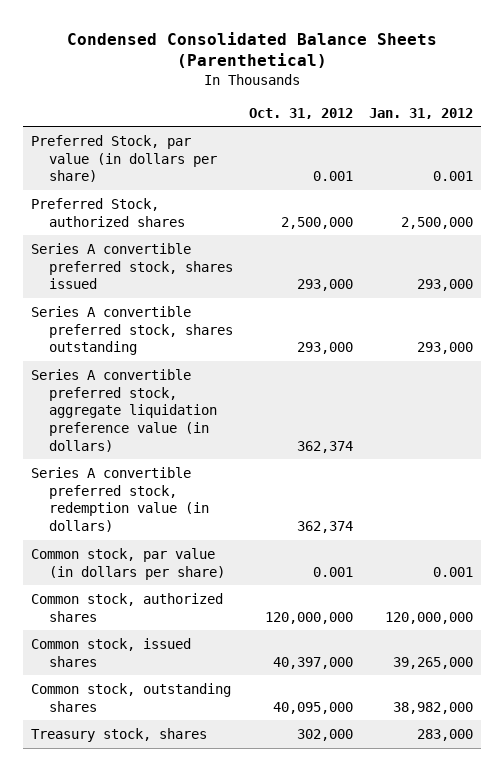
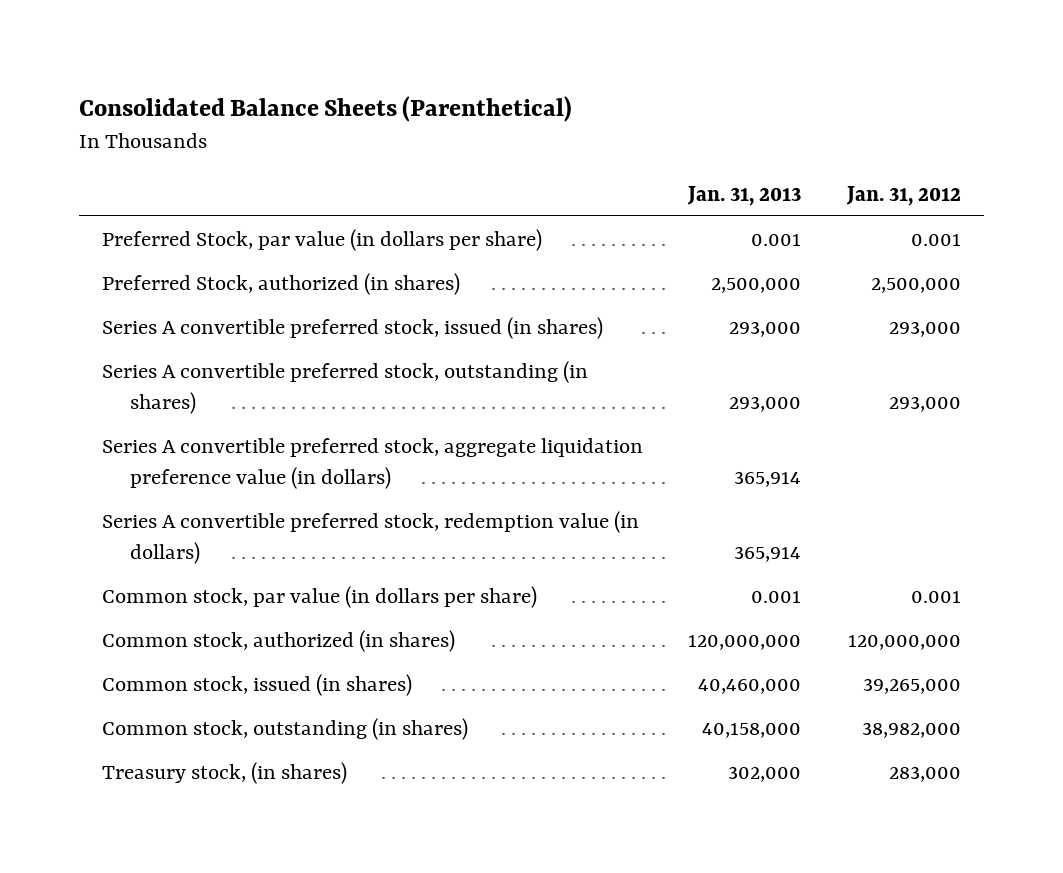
- Condensed Consolidated Balance Sheets (Parenthetical)
+ Consolidated Balance Sheets (Parenthetical)
- | Oct. 31, 2012 | Jan. 31, 2012
+ | Jan. 31, 2013 | Jan. 31, 2012
- Preferred Stock, authorized shares | 2,500,000 | 2,500,000
- Series A convertible preferred stock, shares issued | 293,000 | 293,000
- Series A convertible preferred stock, shares outstanding | 293,000 | 293,000
+ Preferred Stock, authorized (in shares) | 2,500,000 | 2,500,000
+ Series A convertible preferred stock, issued (in shares) | 293,000 | 293,000
+ Series A convertible preferred stock, outstanding (in shares) | 293,000 | 293,000
- Common stock, authorized shares | 120,000,000 | 120,000,000
- Common stock, issued shares | 40,397,000 | 39,265,000
- Common stock, outstanding shares | 40,095,000 | 38,982,000
- Treasury stock, shares | 302,000 | 283,000
+ Common stock, authorized (in shares) | 120,000,000 | 120,000,000
+ Common stock, issued (in shares) | 40,460,000 | 39,265,000
+ Common stock, outstanding (in shares) | 40,158,000 | 38,982,000
+ Treasury stock, (in shares) | 302,000 | 283,000

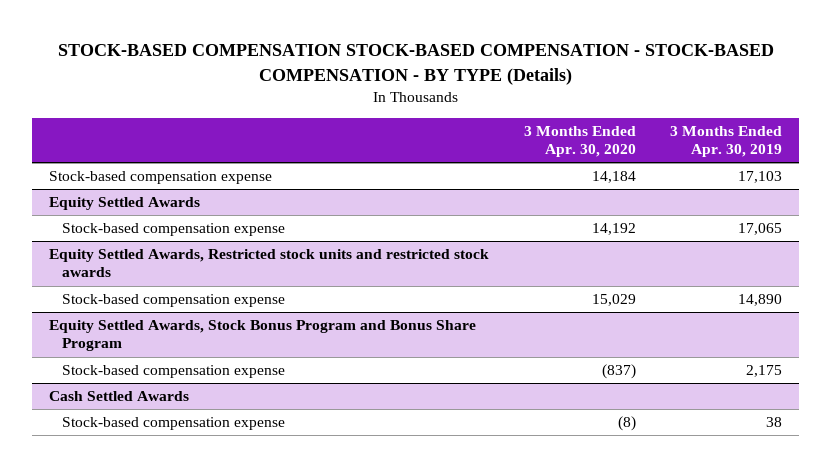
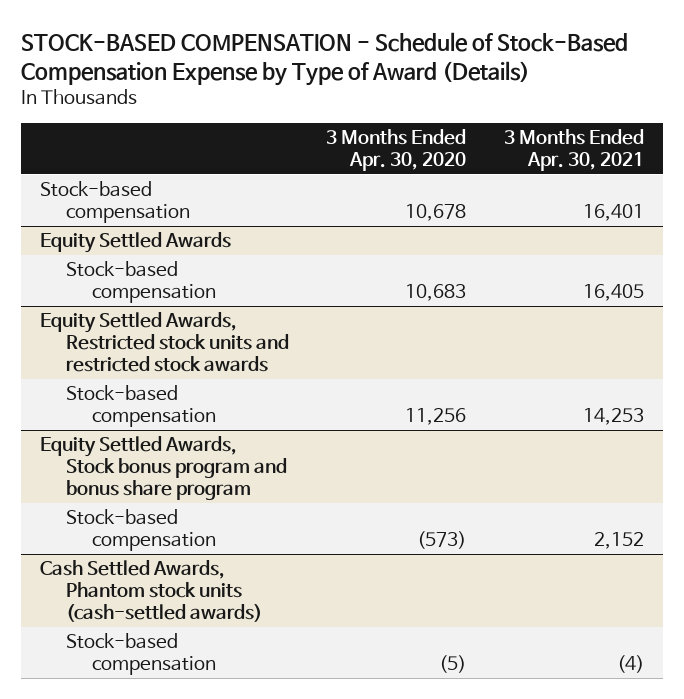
- STOCK-BASED COMPENSATION STOCK-BASED COMPENSATION - STOCK-BASED COMPENSATION - BY TYPE (Details)
+ STOCK-BASED COMPENSATION - Schedule of Stock-Based Compensation Expense by Type of Award (Details)
- | 3 Months Ended Apr. 30, 2020 | 3 Months Ended Apr. 30, 2019
+ | 3 Months Ended Apr. 30, 2020 | 3 Months Ended Apr. 30, 2021
- Stock-based compensation expense | 14,184 | 17,103
+ Stock-based compensation | 10,678 | 16,401
@ Equity Settled Awards
- Stock-based compensation expense | 14,192 | 17,065
+ Stock-based compensation | 10,683 | 16,405
@ Equity Settled Awards, Restricted stock units and restricted stock awards
- Stock-based compensation expense | 15,029 | 14,890
- Equity Settled Awards, Stock Bonus Program and Bonus Share Program
- Stock-based compensation expense | (837) | 2,175
- Cash Settled Awards
- Stock-based compensation expense | (8) | 38
@ Equity Settled Awards, Restricted stock units and restricted stock awards
+ Stock-based compensation | 11,256 | 14,253
+ Equity Settled Awards, Stock bonus program and bonus share program
+ Stock-based compensation | (573) | 2,152
+ Cash Settled Awards, Phantom stock units (cash-settled awards)
+ Stock-based compensation | (5) | (4)

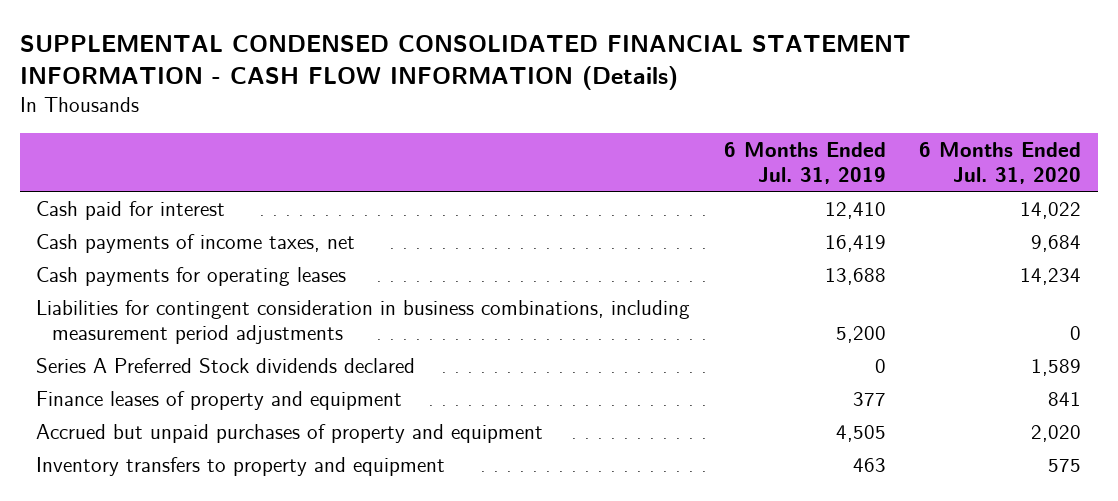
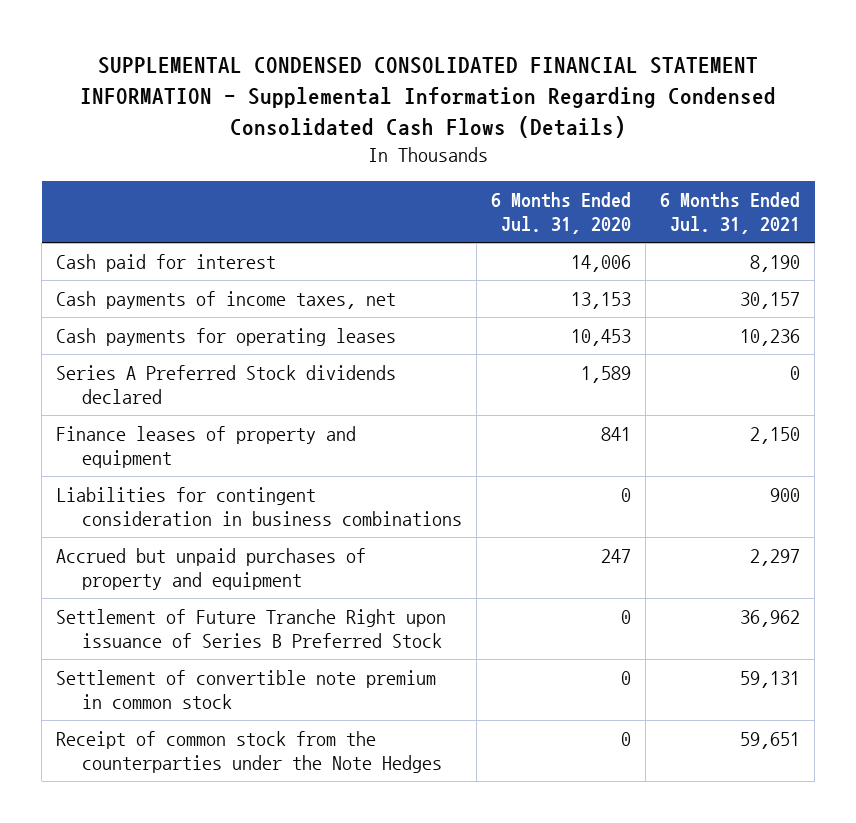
- SUPPLEMENTAL CONDENSED CONSOLIDATED FINANCIAL STATEMENT INFORMATION - CASH FLOW INFORMATION (Details)
+ SUPPLEMENTAL CONDENSED CONSOLIDATED FINANCIAL STATEMENT INFORMATION - Supplemental Information Regarding Condensed Consolidated Cash Flows (Details)
- | 6 Months Ended Jul. 31, 2019 | 6 Months Ended Jul. 31, 2020
+ | 6 Months Ended Jul. 31, 2020 | 6 Months Ended Jul. 31, 2021
- Cash paid for interest | 12,410 | 14,022
- Cash payments of income taxes, net | 16,419 | 9,684
- Cash payments for operating leases | 13,688 | 14,234
- Liabilities for contingent consideration in business combinations, including measurement period adjustments | 5,200 | 0
+ Cash paid for interest | 14,006 | 8,190
+ Cash payments of income taxes, net | 13,153 | 30,157
+ Cash payments for operating leases | 10,453 | 10,236
- Accrued but unpaid purchases of property and equipment | 4,505 | 2,020
- Inventory transfers to property and equipment | 463 | 575
+ Liabilities for contingent consideration in business combinations | 0 | 900
+ Accrued but unpaid purchases of property and equipment | 247 | 2,297
+ Settlement of Future Tranche Right upon issuance of Series B Preferred Stock | 0 | 36,962
+ Settlement of convertible note premium in common stock | 0 | 59,131
+ Receipt of common stock from the counterparties under the Note Hedges | 0 | 59,651

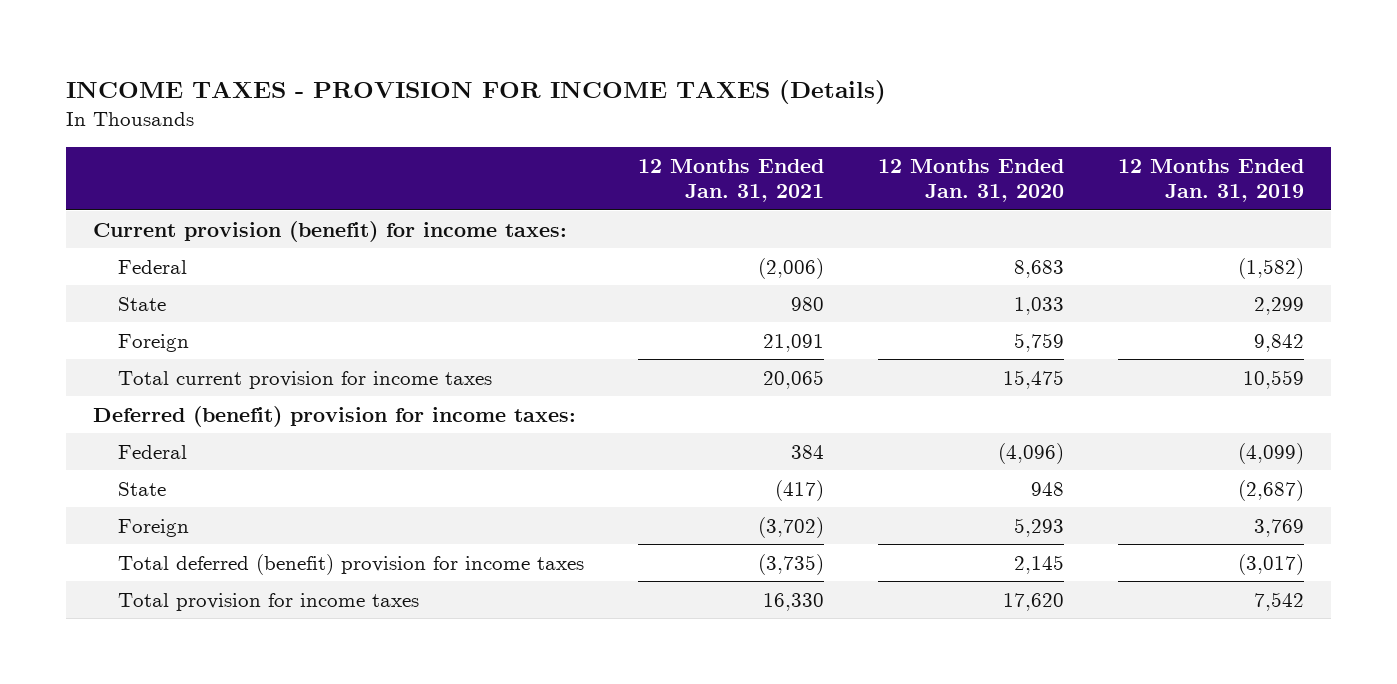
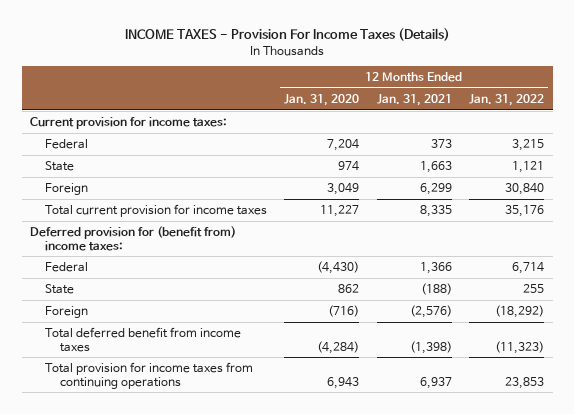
- INCOME TAXES - PROVISION FOR INCOME TAXES (Details)
+ INCOME TAXES - Provision For Income Taxes (Details)
- | 12 Months Ended Jan. 31, 2021 | 12 Months Ended Jan. 31, 2020 | 12 Months Ended Jan. 31, 2019
+ | 12 Months Ended Jan. 31, 2020 | 12 Months Ended Jan. 31, 2021 | 12 Months Ended Jan. 31, 2022
- Current provision (benefit) for income taxes:
- Federal | (2,006) | 8,683 | (1,582)
- State | 980 | 1,033 | 2,299
- Foreign | 21,091 | 5,759 | 9,842
- Total current provision for income taxes | 20,065 | 15,475 | 10,559
- Deferred (benefit) provision for income taxes:
- Federal | 384 | (4,096) | (4,099)
- State | (417) | 948 | (2,687)
- Foreign | (3,702) | 5,293 | 3,769
- Total deferred (benefit) provision for income taxes | (3,735) | 2,145 | (3,017)
- Total provision for income taxes | 16,330 | 17,620 | 7,542
+ Current provision for income taxes:
+ Federal | 7,204 | 373 | 3,215
+ State | 974 | 1,663 | 1,121
+ Foreign | 3,049 | 6,299 | 30,840
+ Total current provision for income taxes | 11,227 | 8,335 | 35,176
+ Deferred provision for (benefit from) income taxes:
+ Federal | (4,430) | 1,366 | 6,714
+ State | 862 | (188) | 255
+ Foreign | (716) | (2,576) | (18,292)
+ Total deferred benefit from income taxes | (4,284) | (1,398) | (11,323)
+ Total provision for income taxes from continuing operations | 6,943 | 6,937 | 23,853

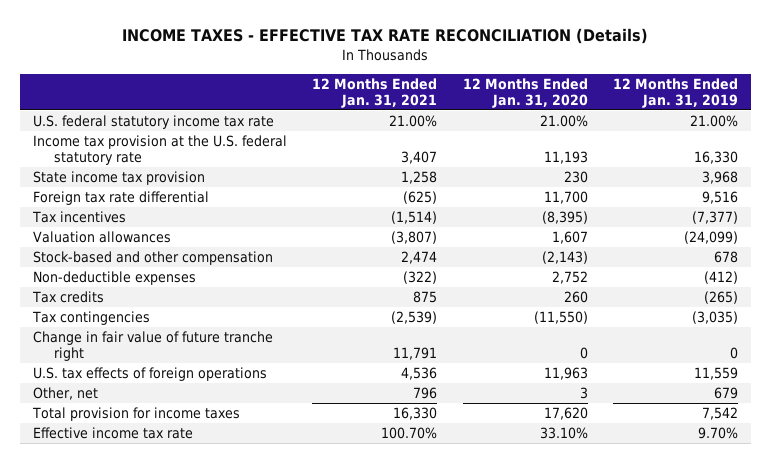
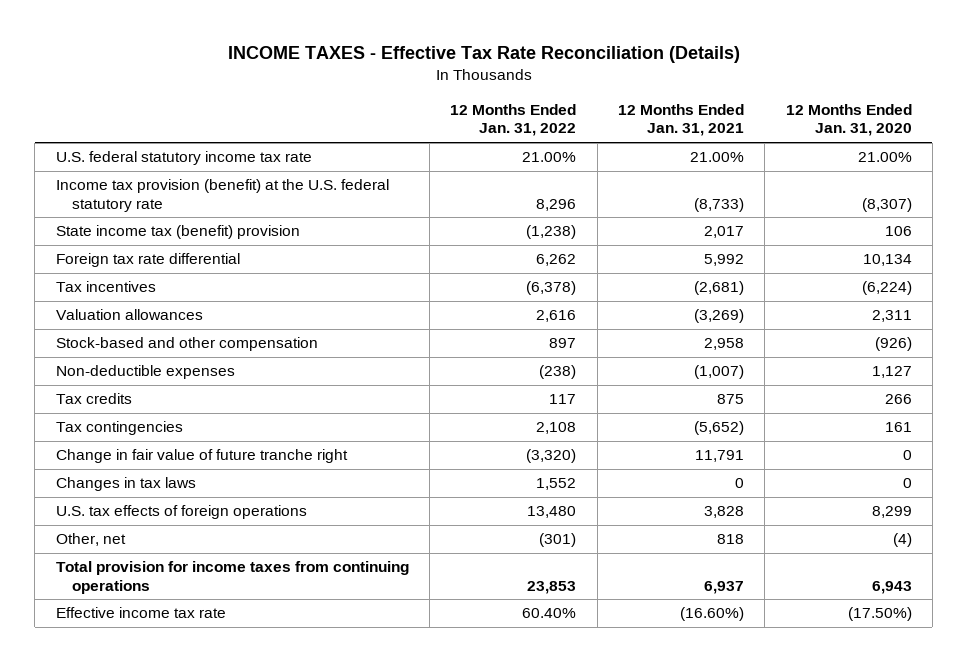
- INCOME TAXES - EFFECTIVE TAX RATE RECONCILIATION (Details)
+ INCOME TAXES - Effective Tax Rate Reconciliation (Details)
- | 12 Months Ended Jan. 31, 2021 | 12 Months Ended Jan. 31, 2020 | 12 Months Ended Jan. 31, 2019
+ | 12 Months Ended Jan. 31, 2022 | 12 Months Ended Jan. 31, 2021 | 12 Months Ended Jan. 31, 2020
- Income tax provision at the U.S. federal statutory rate | 3,407 | 11,193 | 16,330
- State income tax provision | 1,258 | 230 | 3,968
- Foreign tax rate differential | (625) | 11,700 | 9,516
- Tax incentives | (1,514) | (8,395) | (7,377)
- Valuation allowances | (3,807) | 1,607 | (24,099)
- Stock-based and other compensation | 2,474 | (2,143) | 678
- Non-deductible expenses | (322) | 2,752 | (412)
- Tax credits | 875 | 260 | (265)
- Tax contingencies | (2,539) | (11,550) | (3,035)
+ Income tax provision (benefit) at the U.S. federal statutory rate | 8,296 | (8,733) | (8,307)
+ State income tax (benefit) provision | (1,238) | 2,017 | 106
+ Foreign tax rate differential | 6,262 | 5,992 | 10,134
+ Tax incentives | (6,378) | (2,681) | (6,224)
+ Valuation allowances | 2,616 | (3,269) | 2,311
+ Stock-based and other compensation | 897 | 2,958 | (926)
+ Non-deductible expenses | (238) | (1,007) | 1,127
+ Tax credits | 117 | 875 | 266
+ Tax contingencies | 2,108 | (5,652) | 161
- U.S. tax effects of foreign operations | 4,536 | 11,963 | 11,559
- Other, net | 796 | 3 | 679
- Total provision for income taxes | 16,330 | 17,620 | 7,542
- Effective income tax rate | 100.70% | 33.10% | 9.70%
+ Changes in tax laws | 1,552 | 0 | 0
+ U.S. tax effects of foreign operations | 13,480 | 3,828 | 8,299
+ Other, net | (301) | 818 | (4)
+ Total provision for income taxes from continuing operations | 23,853 | 6,937 | 6,943
+ Effective income tax rate | 60.40% | (16.60%) | (17.50%)

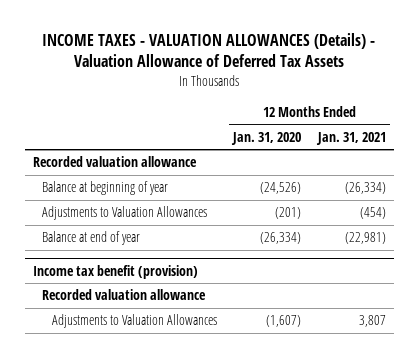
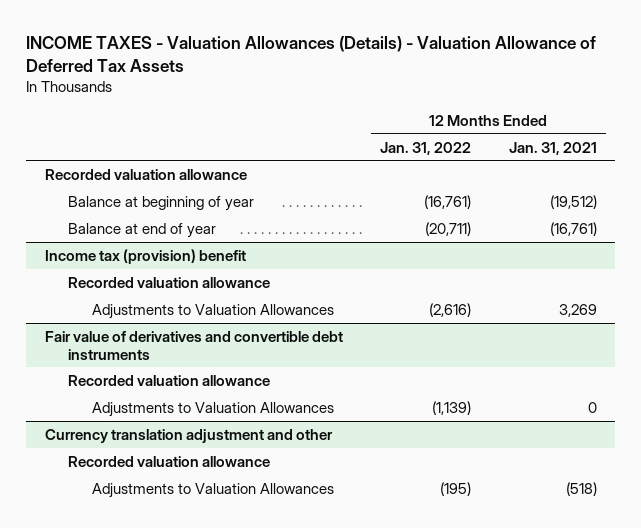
- INCOME TAXES - VALUATION ALLOWANCES (Details) - Valuation Allowance of Deferred Tax Assets
+ INCOME TAXES - Valuation Allowances (Details) - Valuation Allowance of Deferred Tax Assets
- | 12 Months Ended Jan. 31, 2020 | 12 Months Ended Jan. 31, 2021
+ | 12 Months Ended Jan. 31, 2022 | 12 Months Ended Jan. 31, 2021
- Balance at beginning of year | (24,526) | (26,334)
- Adjustments to Valuation Allowances | (201) | (454)
- Balance at end of year | (26,334) | (22,981)
- Income tax benefit (provision)
+ Balance at beginning of year | (16,761) | (19,512)
+ Balance at end of year | (20,711) | (16,761)
+ Income tax (provision) benefit
- Adjustments to Valuation Allowances | (1,607) | 3,807
+ Adjustments to Valuation Allowances | (2,616) | 3,269
+ Fair value of derivatives and convertible debt instruments
+ Recorded valuation allowance
+ Adjustments to Valuation Allowances | (1,139) | 0
+ Currency translation adjustment and other
+ Recorded valuation allowance
+ Adjustments to Valuation Allowances | (195) | (518)

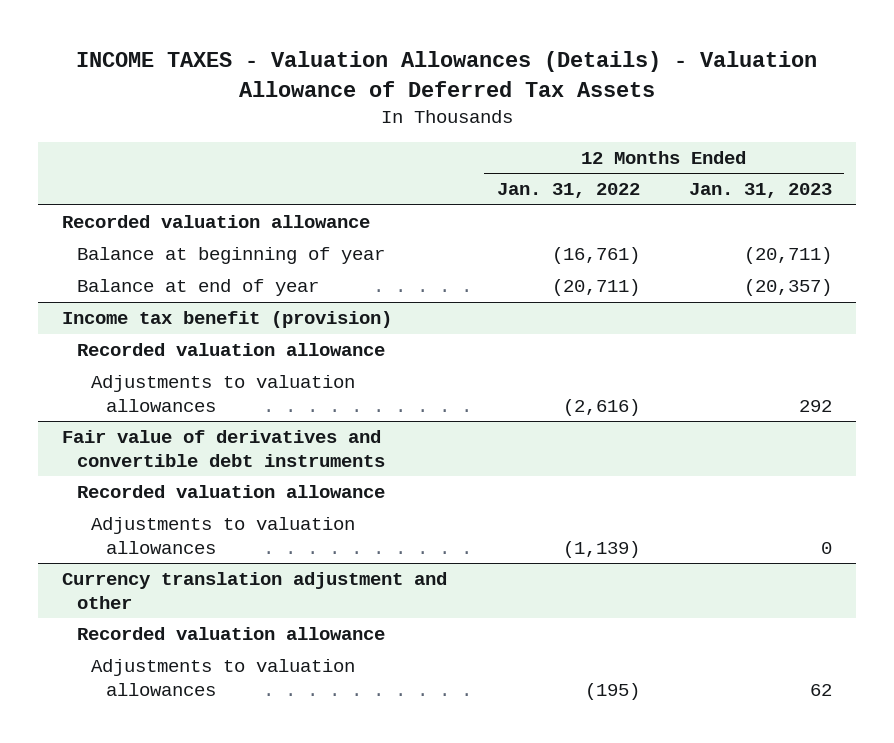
- | 12 Months Ended Jan. 31, 2022 | 12 Months Ended Jan. 31, 2021
+ | 12 Months Ended Jan. 31, 2022 | 12 Months Ended Jan. 31, 2023
- Income tax (provision) benefit
+ Income tax benefit (provision)
- Adjustments to Valuation Allowances | (2,616) | 3,269
+ Adjustments to valuation allowances | (2,616) | 292
@ Fair value of derivatives and convertible debt instruments
- Adjustments to Valuation Allowances | (1,139) | 0
+ Adjustments to valuation allowances | (1,139) | 0
@ Currency translation adjustment and other
- Adjustments to Valuation Allowances | (195) | (518)
+ Adjustments to valuation allowances | (195) | 62

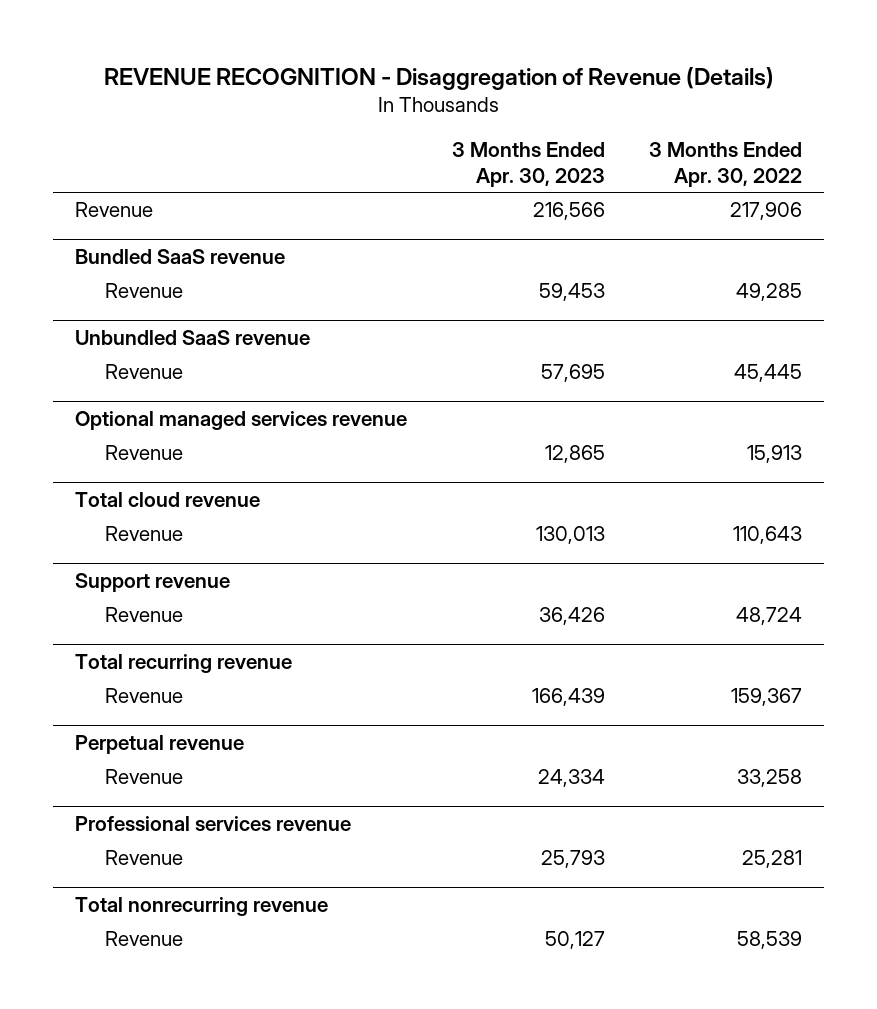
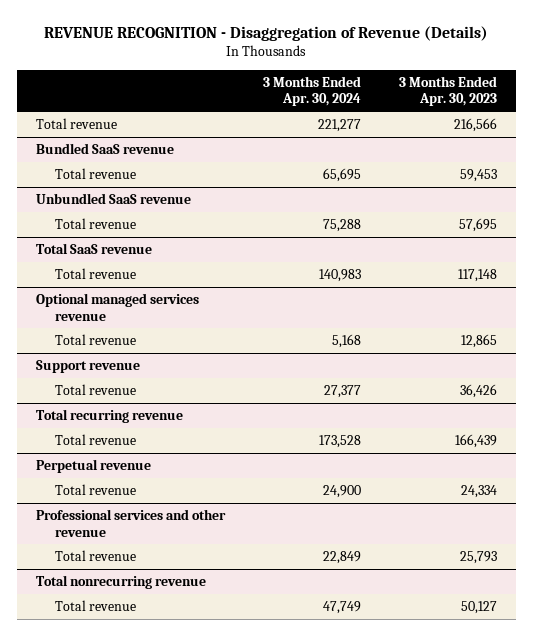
- | 3 Months Ended Apr. 30, 2023 | 3 Months Ended Apr. 30, 2022
+ | 3 Months Ended Apr. 30, 2024 | 3 Months Ended Apr. 30, 2023
- Revenue | 216,566 | 217,906
+ Total revenue | 221,277 | 216,566
@ Bundled SaaS revenue
- Revenue | 59,453 | 49,285
+ Total revenue | 65,695 | 59,453
@ Unbundled SaaS revenue
- Revenue | 57,695 | 45,445
+ Total revenue | 75,288 | 57,695
+ Total SaaS revenue
+ Total revenue | 140,983 | 117,148
@ Optional managed services revenue
- Revenue | 12,865 | 15,913
- Total cloud revenue
- Revenue | 130,013 | 110,643
@ Optional managed services revenue
+ Total revenue | 5,168 | 12,865
@ Support revenue
- Revenue | 36,426 | 48,724
+ Total revenue | 27,377 | 36,426
@ Total recurring revenue
- Revenue | 166,439 | 159,367
+ Total revenue | 173,528 | 166,439
@ Perpetual revenue
- Revenue | 24,334 | 33,258
- Professional services revenue
- Revenue | 25,793 | 25,281
@ Perpetual revenue
+ Total revenue | 24,900 | 24,334
+ Professional services and other revenue
+ Total revenue | 22,849 | 25,793
@ Total nonrecurring revenue
- Revenue | 50,127 | 58,539
+ Total revenue | 47,749 | 50,127

